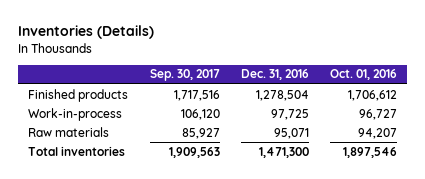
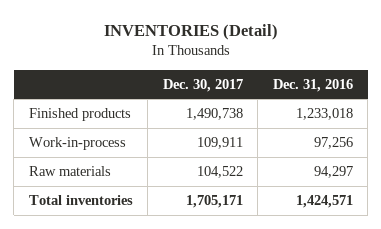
- Inventories (Details)
+ INVENTORIES (Detail)
- | Sep. 30, 2017 | Dec. 31, 2016 | Oct. 01, 2016
+ | Dec. 30, 2017 | Dec. 31, 2016
- Finished products | 1,717,516 | 1,278,504 | 1,706,612
- Work-in-process | 106,120 | 97,725 | 96,727
- Raw materials | 85,927 | 95,071 | 94,207
- Total inventories | 1,909,563 | 1,471,300 | 1,897,546
+ Finished products | 1,490,738 | 1,233,018
+ Work-in-process | 109,911 | 97,256
+ Raw materials | 104,522 | 94,297
+ Total inventories | 1,705,171 | 1,424,571

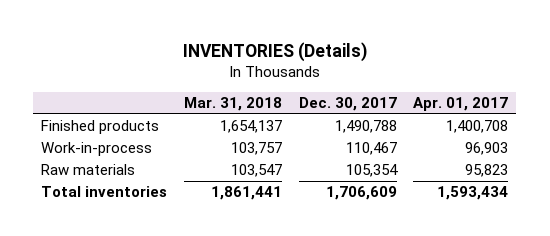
- INVENTORIES (Detail)
+ INVENTORIES (Details)
- | Dec. 30, 2017 | Dec. 31, 2016
+ | Mar. 31, 2018 | Dec. 30, 2017 | Apr. 01, 2017
- Finished products | 1,490,738 | 1,233,018
- Work-in-process | 109,911 | 97,256
- Raw materials | 104,522 | 94,297
- Total inventories | 1,705,171 | 1,424,571
+ Finished products | 1,654,137 | 1,490,788 | 1,400,708
+ Work-in-process | 103,757 | 110,467 | 96,903
+ Raw materials | 103,547 | 105,354 | 95,823
+ Total inventories | 1,861,441 | 1,706,609 | 1,593,434

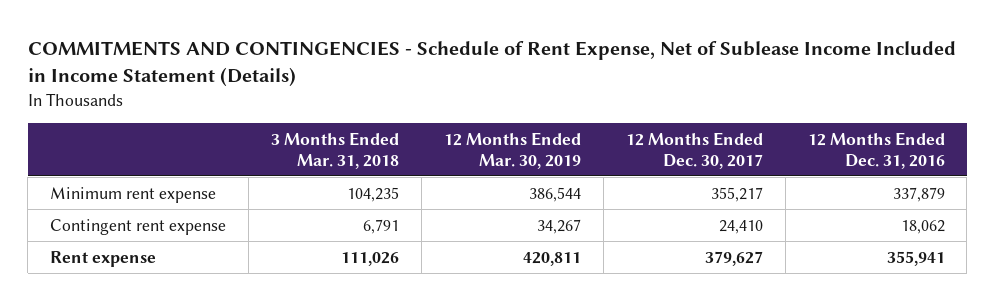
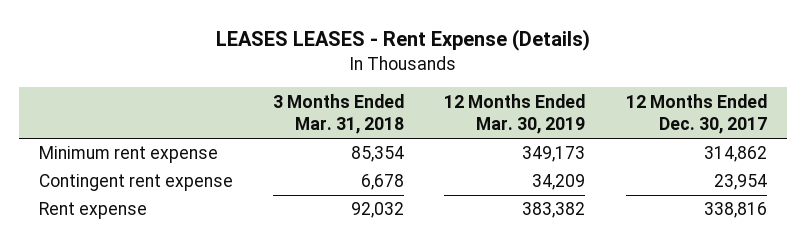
- COMMITMENTS AND CONTINGENCIES - Schedule of Rent Expense, Net of Sublease Income Included in Income Statement (Details)
+ LEASES LEASES - Rent Expense (Details)
- | 3 Months Ended Mar. 31, 2018 | 12 Months Ended Mar. 30, 2019 | 12 Months Ended Dec. 30, 2017 | 12 Months Ended Dec. 31, 2016
+ | 3 Months Ended Mar. 31, 2018 | 12 Months Ended Mar. 30, 2019 | 12 Months Ended Dec. 30, 2017
- Minimum rent expense | 104,235 | 386,544 | 355,217 | 337,879
- Contingent rent expense | 6,791 | 34,267 | 24,410 | 18,062
- Rent expense | 111,026 | 420,811 | 379,627 | 355,941
+ Minimum rent expense | 85,354 | 349,173 | 314,862
+ Contingent rent expense | 6,678 | 34,209 | 23,954
+ Rent expense | 92,032 | 383,382 | 338,816

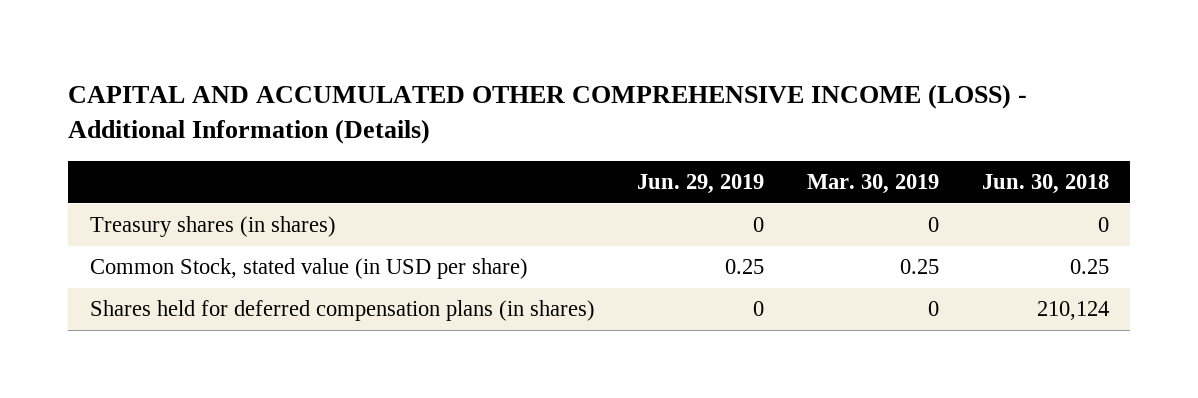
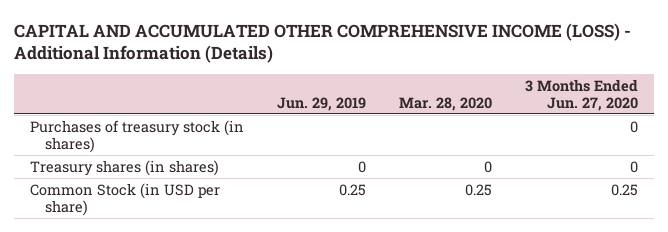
- | Jun. 29, 2019 | Mar. 30, 2019 | Jun. 30, 2018
+ | Jun. 29, 2019 | Mar. 28, 2020 | 3 Months Ended Jun. 27, 2020
+ Purchases of treasury stock (in shares) | | | 0
- Common Stock, stated value (in USD per share) | 0.25 | 0.25 | 0.25
- Shares held for deferred compensation plans (in shares) | 0 | 0 | 210,124
+ Common Stock (in USD per share) | 0.25 | 0.25 | 0.25

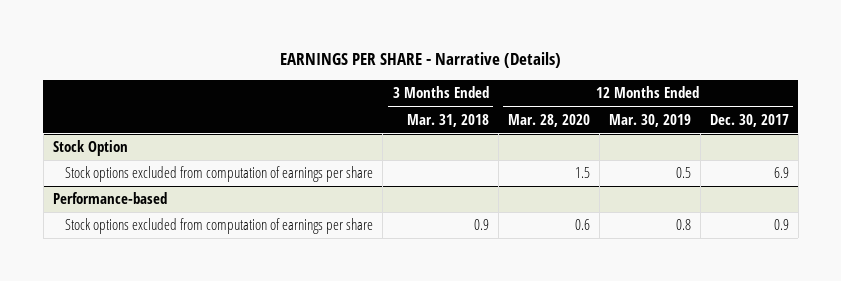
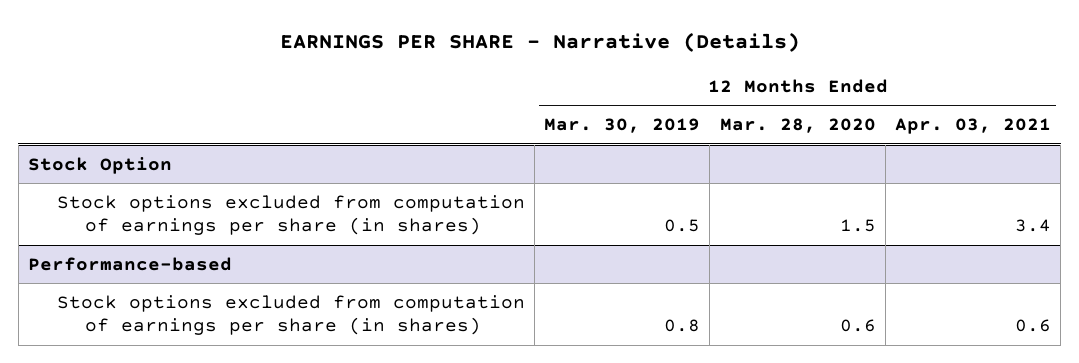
- | 3 Months Ended Mar. 31, 2018 | 12 Months Ended Mar. 28, 2020 | 12 Months Ended Mar. 30, 2019 | 12 Months Ended Dec. 30, 2017
+ | 12 Months Ended Mar. 30, 2019 | 12 Months Ended Mar. 28, 2020 | 12 Months Ended Apr. 03, 2021
@ Stock Option
- Stock options excluded from computation of earnings per share | | 1.5 | 0.5 | 6.9
+ Stock options excluded from computation of earnings per share (in shares) | 0.5 | 1.5 | 3.4
@ Performance-based
- Stock options excluded from computation of earnings per share | 0.9 | 0.6 | 0.8 | 0.9
+ Stock options excluded from computation of earnings per share (in shares) | 0.8 | 0.6 | 0.6

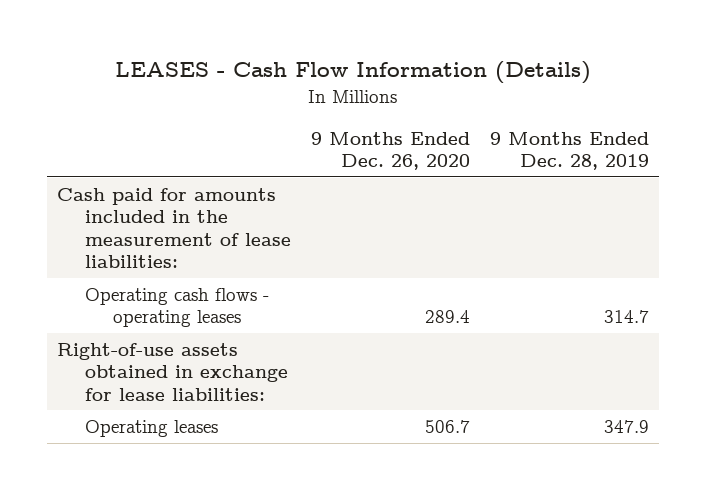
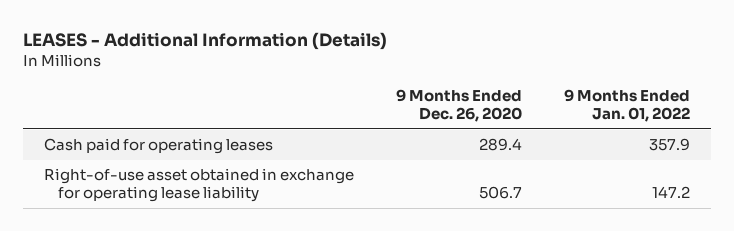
- LEASES - Cash Flow Information (Details)
+ LEASES - Additional Information (Details)
- | 9 Months Ended Dec. 26, 2020 | 9 Months Ended Dec. 28, 2019
+ | 9 Months Ended Dec. 26, 2020 | 9 Months Ended Jan. 01, 2022
- Cash paid for amounts included in the measurement of lease liabilities:
- Operating cash flows - operating leases | 289.4 | 314.7
- Right-of-use assets obtained in exchange for lease liabilities:
- Operating leases | 506.7 | 347.9
+ Cash paid for operating leases | 289.4 | 357.9
+ Right-of-use asset obtained in exchange for operating lease liability | 506.7 | 147.2

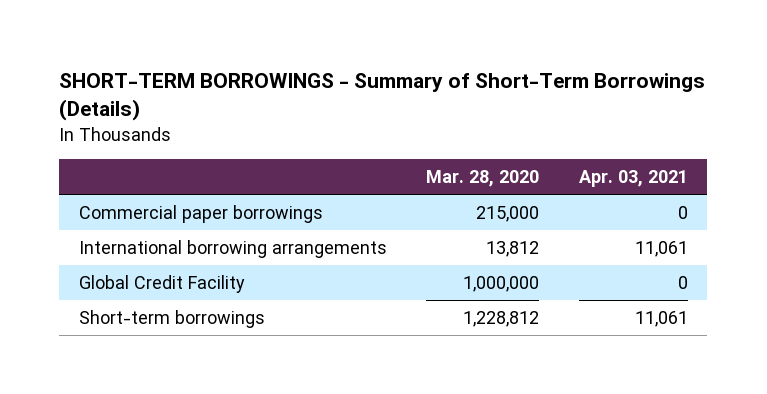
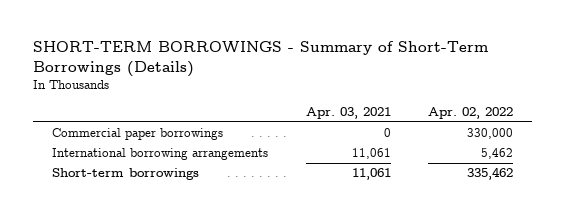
- | Mar. 28, 2020 | Apr. 03, 2021
+ | Apr. 03, 2021 | Apr. 02, 2022
- Global Credit Facility | 1,000,000 | 0

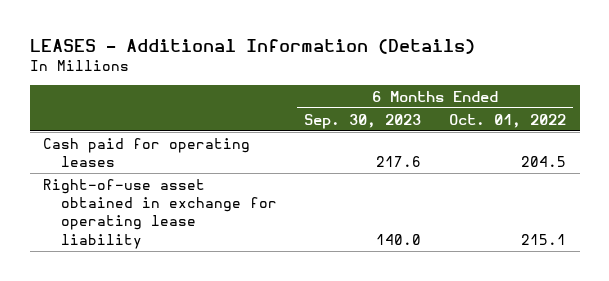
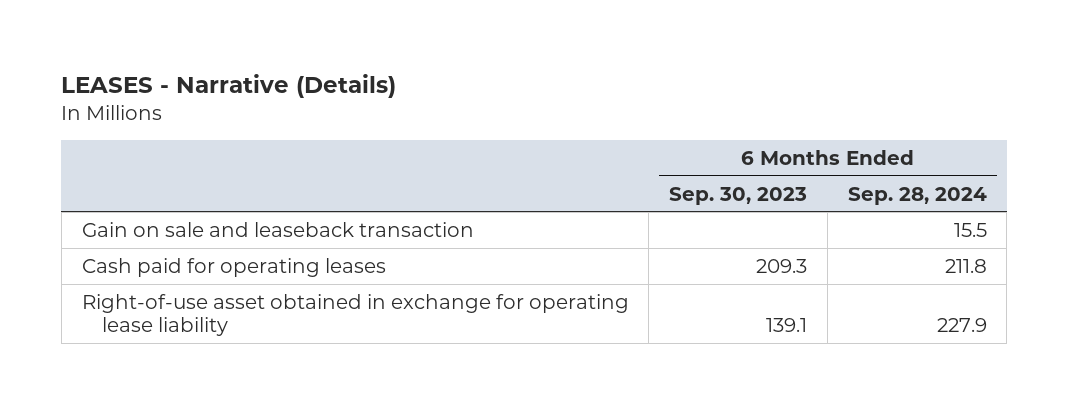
- LEASES - Additional Information (Details)
+ LEASES - Narrative (Details)
- | 6 Months Ended Sep. 30, 2023 | 6 Months Ended Oct. 01, 2022
+ | 6 Months Ended Sep. 30, 2023 | 6 Months Ended Sep. 28, 2024
- Cash paid for operating leases | 217.6 | 204.5
- Right-of-use asset obtained in exchange for operating lease liability | 140.0 | 215.1
+ Gain on sale and leaseback transaction | | 15.5
+ Cash paid for operating leases | 209.3 | 211.8
+ Right-of-use asset obtained in exchange for operating lease liability | 139.1 | 227.9

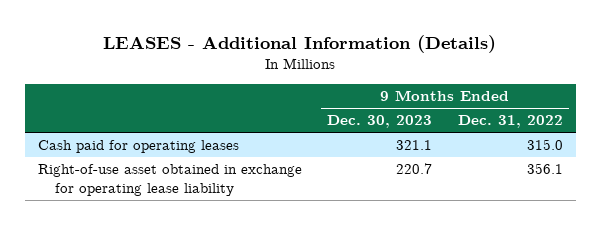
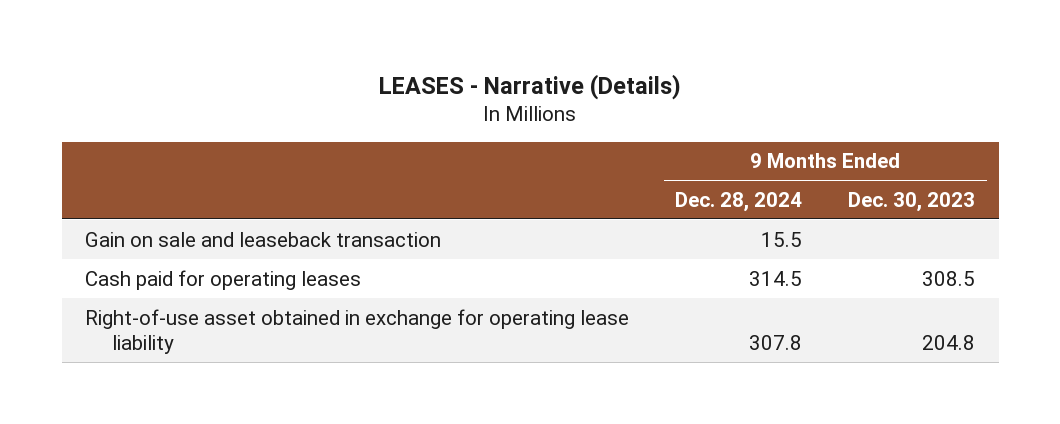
- LEASES - Additional Information (Details)
+ LEASES - Narrative (Details)
- | 9 Months Ended Dec. 30, 2023 | 9 Months Ended Dec. 31, 2022
+ | 9 Months Ended Dec. 28, 2024 | 9 Months Ended Dec. 30, 2023
- Cash paid for operating leases | 321.1 | 315.0
- Right-of-use asset obtained in exchange for operating lease liability | 220.7 | 356.1
+ Gain on sale and leaseback transaction | 15.5 |
+ Cash paid for operating leases | 314.5 | 308.5
+ Right-of-use asset obtained in exchange for operating lease liability | 307.8 | 204.8

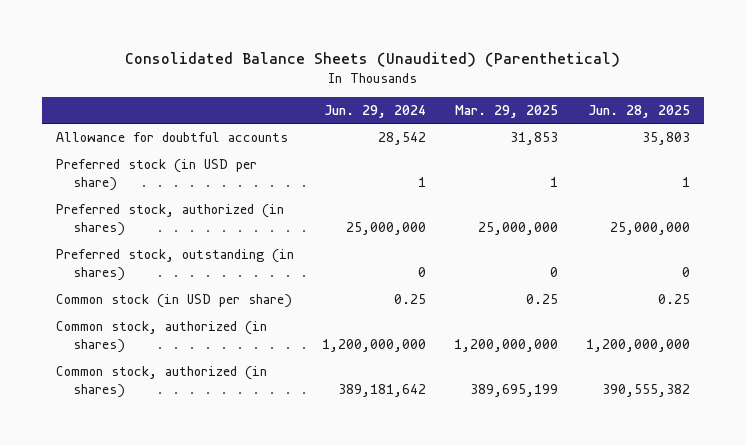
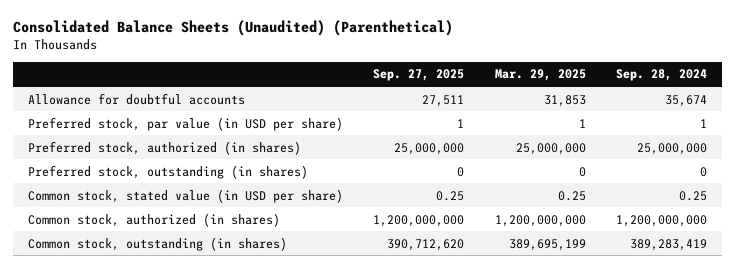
- | Jun. 29, 2024 | Mar. 29, 2025 | Jun. 28, 2025
+ | Sep. 27, 2025 | Mar. 29, 2025 | Sep. 28, 2024
- Preferred stock (in USD per share) | 1 | 1 | 1
+ Preferred stock, par value (in USD per share) | 1 | 1 | 1
- Common stock (in USD per share) | 0.25 | 0.25 | 0.25
+ Common stock, stated value (in USD per share) | 0.25 | 0.25 | 0.25
- Common stock, authorized (in shares) | 389,181,642 | 389,695,199 | 390,555,382
+ Common stock, outstanding (in shares) | 390,712,620 | 389,695,199 | 389,283,419

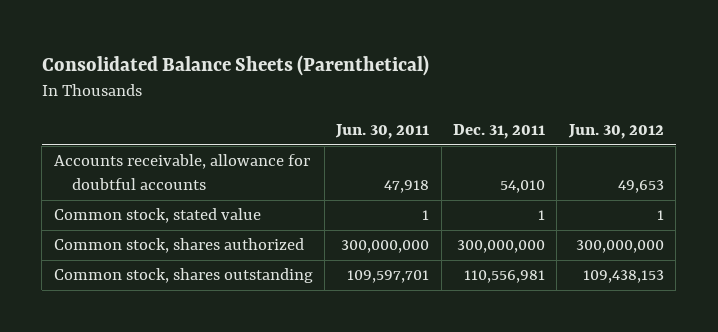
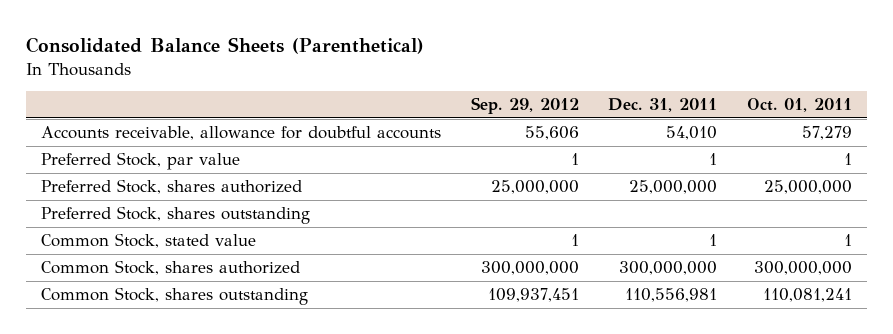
- | Jun. 30, 2011 | Dec. 31, 2011 | Jun. 30, 2012
+ | Sep. 29, 2012 | Dec. 31, 2011 | Oct. 01, 2011
- Common stock, stated value | 1 | 1 | 1
- Common stock, shares authorized | 300,000,000 | 300,000,000 | 300,000,000
- Common stock, shares outstanding | 109,597,701 | 110,556,981 | 109,438,153
+ Preferred Stock, par value | 1 | 1 | 1
+ Preferred Stock, shares authorized | 25,000,000 | 25,000,000 | 25,000,000
+ Preferred Stock, shares outstanding
+ Common Stock, stated value | 1 | 1 | 1
+ Common Stock, shares authorized | 300,000,000 | 300,000,000 | 300,000,000
+ Common Stock, shares outstanding | 109,937,451 | 110,556,981 | 110,081,241

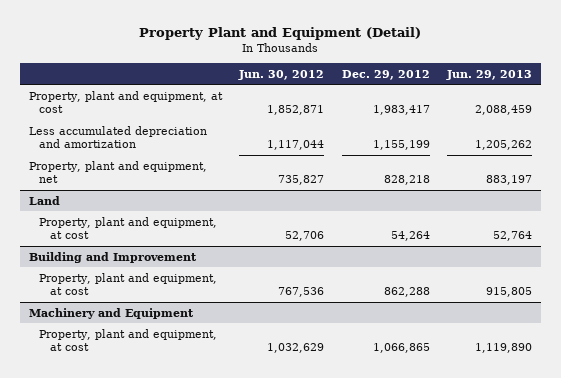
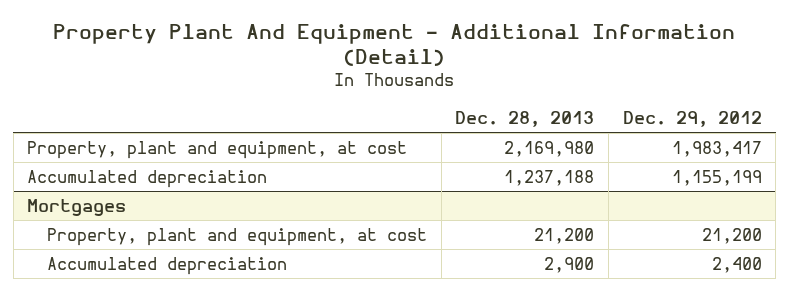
- Property Plant and Equipment (Detail)
+ Property Plant And Equipment - Additional Information (Detail)
- | Jun. 30, 2012 | Dec. 29, 2012 | Jun. 29, 2013
+ | Dec. 28, 2013 | Dec. 29, 2012
- Less accumulated depreciation and amortization | 1,117,044 | 1,155,199 | 1,205,262
- Property, plant and equipment, net | 735,827 | 828,218 | 883,197
- Land
- Property, plant and equipment, at cost | 52,706 | 54,264 | 52,764
- Building and Improvement
- Property, plant and equipment, at cost | 767,536 | 862,288 | 915,805
- Machinery and Equipment
- Property, plant and equipment, at cost | 1,032,629 | 1,066,865 | 1,119,890
+ Accumulated depreciation | 1,237,188 | 1,155,199
+ Mortgages
+ Property, plant and equipment, at cost | 21,200 | 21,200
+ Accumulated depreciation | 2,900 | 2,400

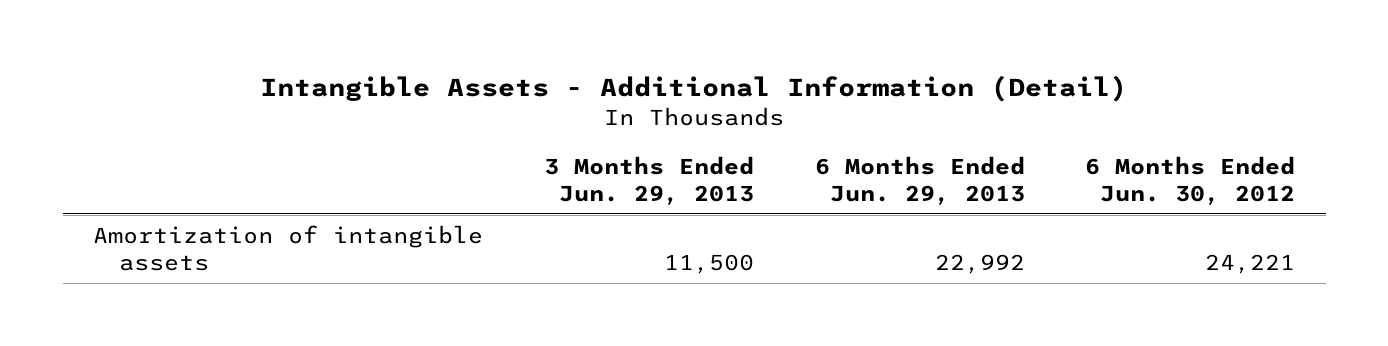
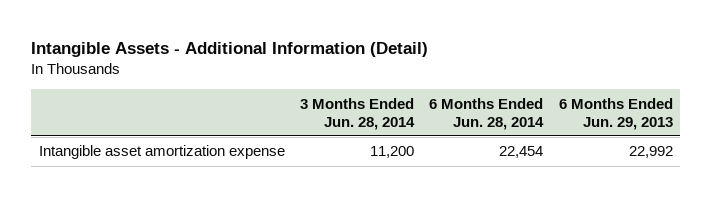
- | 3 Months Ended Jun. 29, 2013 | 6 Months Ended Jun. 29, 2013 | 6 Months Ended Jun. 30, 2012
+ | 3 Months Ended Jun. 28, 2014 | 6 Months Ended Jun. 28, 2014 | 6 Months Ended Jun. 29, 2013
- Amortization of intangible assets | 11,500 | 22,992 | 24,221
+ Intangible asset amortization expense | 11,200 | 22,454 | 22,992

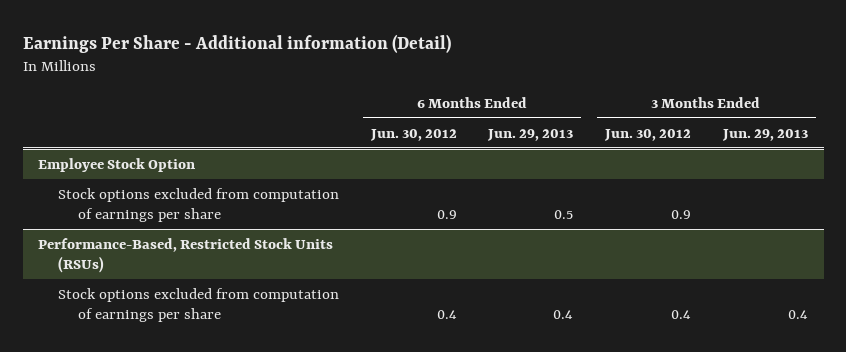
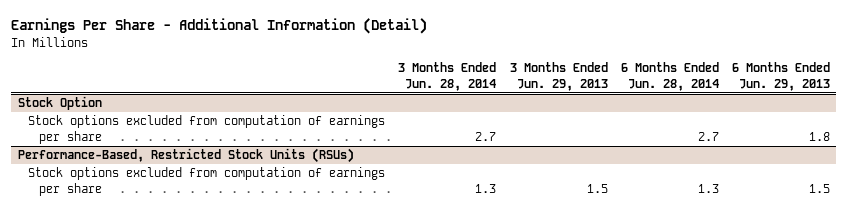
- Earnings Per Share - Additional information (Detail)
+ Earnings Per Share - Additional Information (Detail)
- | 6 Months Ended Jun. 30, 2012 | 6 Months Ended Jun. 29, 2013 | 3 Months Ended Jun. 30, 2012 | 3 Months Ended Jun. 29, 2013
+ | 3 Months Ended Jun. 28, 2014 | 3 Months Ended Jun. 29, 2013 | 6 Months Ended Jun. 28, 2014 | 6 Months Ended Jun. 29, 2013
- Employee Stock Option
- Stock options excluded from computation of earnings per share | 0.9 | 0.5 | 0.9 |
+ Stock Option
+ Stock options excluded from computation of earnings per share | 2.7 | | 2.7 | 1.8
@ Performance-Based, Restricted Stock Units (RSUs)
- Stock options excluded from computation of earnings per share | 0.4 | 0.4 | 0.4 | 0.4
+ Stock options excluded from computation of earnings per share | 1.3 | 1.5 | 1.3 | 1.5

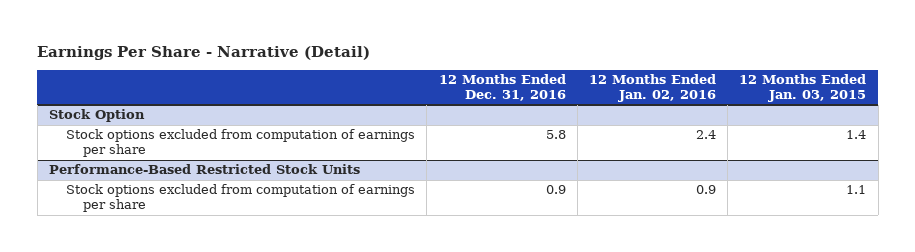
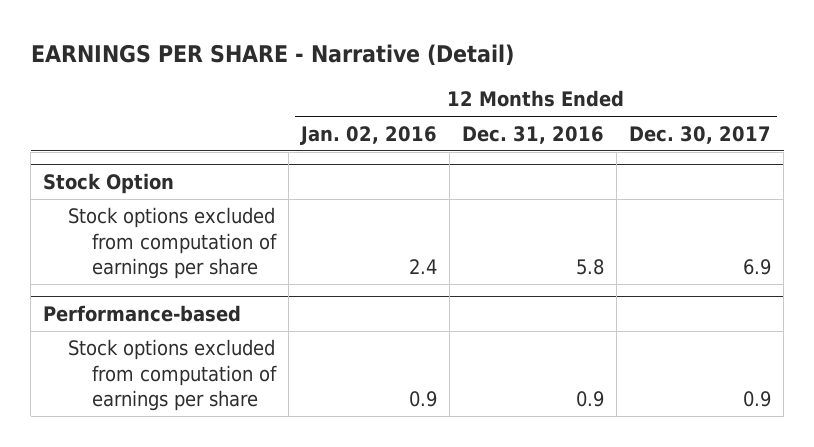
- Earnings Per Share - Narrative (Detail)
+ EARNINGS PER SHARE - Narrative (Detail)
- | 12 Months Ended Dec. 31, 2016 | 12 Months Ended Jan. 02, 2016 | 12 Months Ended Jan. 03, 2015
+ | 12 Months Ended Jan. 02, 2016 | 12 Months Ended Dec. 31, 2016 | 12 Months Ended Dec. 30, 2017
- Performance-Based Restricted Stock Units
+ Performance-based

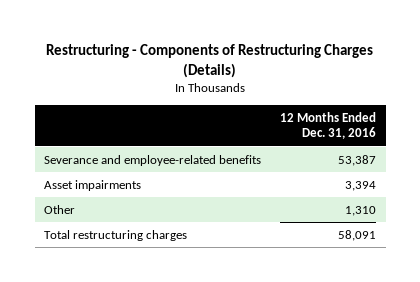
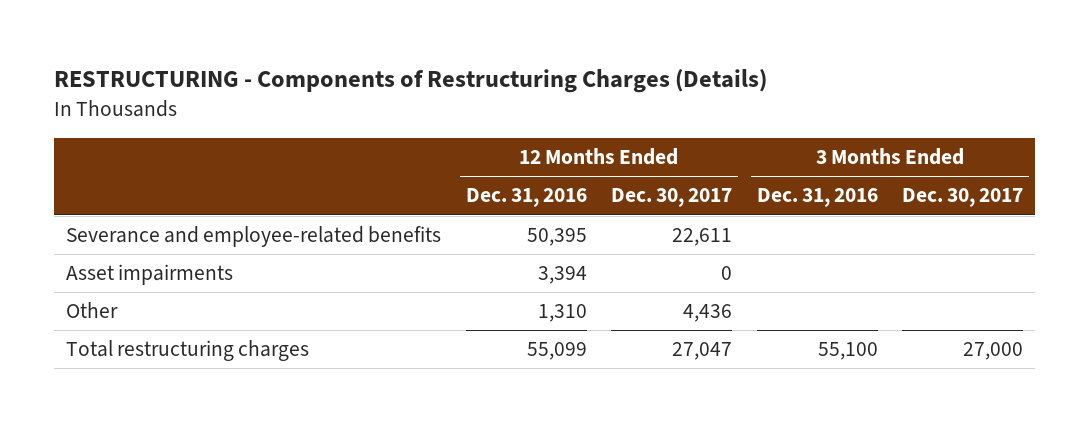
- Restructuring - Components of Restructuring Charges (Details)
+ RESTRUCTURING - Components of Restructuring Charges (Details)
- | 12 Months Ended Dec. 31, 2016
+ | 12 Months Ended Dec. 31, 2016 | 12 Months Ended Dec. 30, 2017 | 3 Months Ended Dec. 31, 2016 | 3 Months Ended Dec. 30, 2017
- Severance and employee-related benefits | 53,387
+ Severance and employee-related benefits | 50,395 | 22,611 | |
- Total restructuring charges | 58,091
+ Total restructuring charges | 55,099 | 27,047 | 55,100 | 27,000

